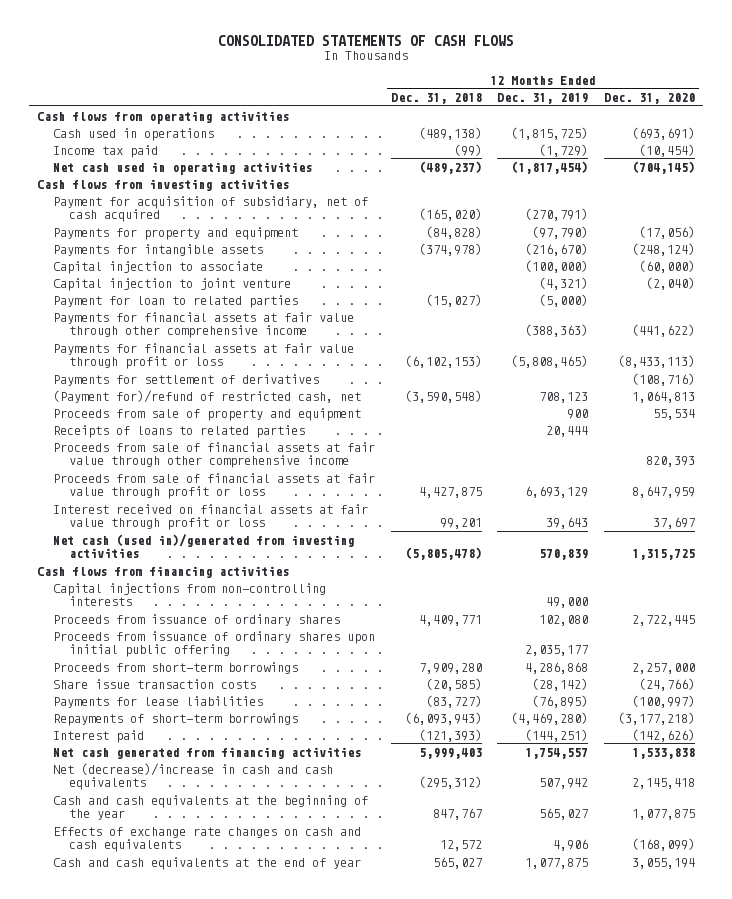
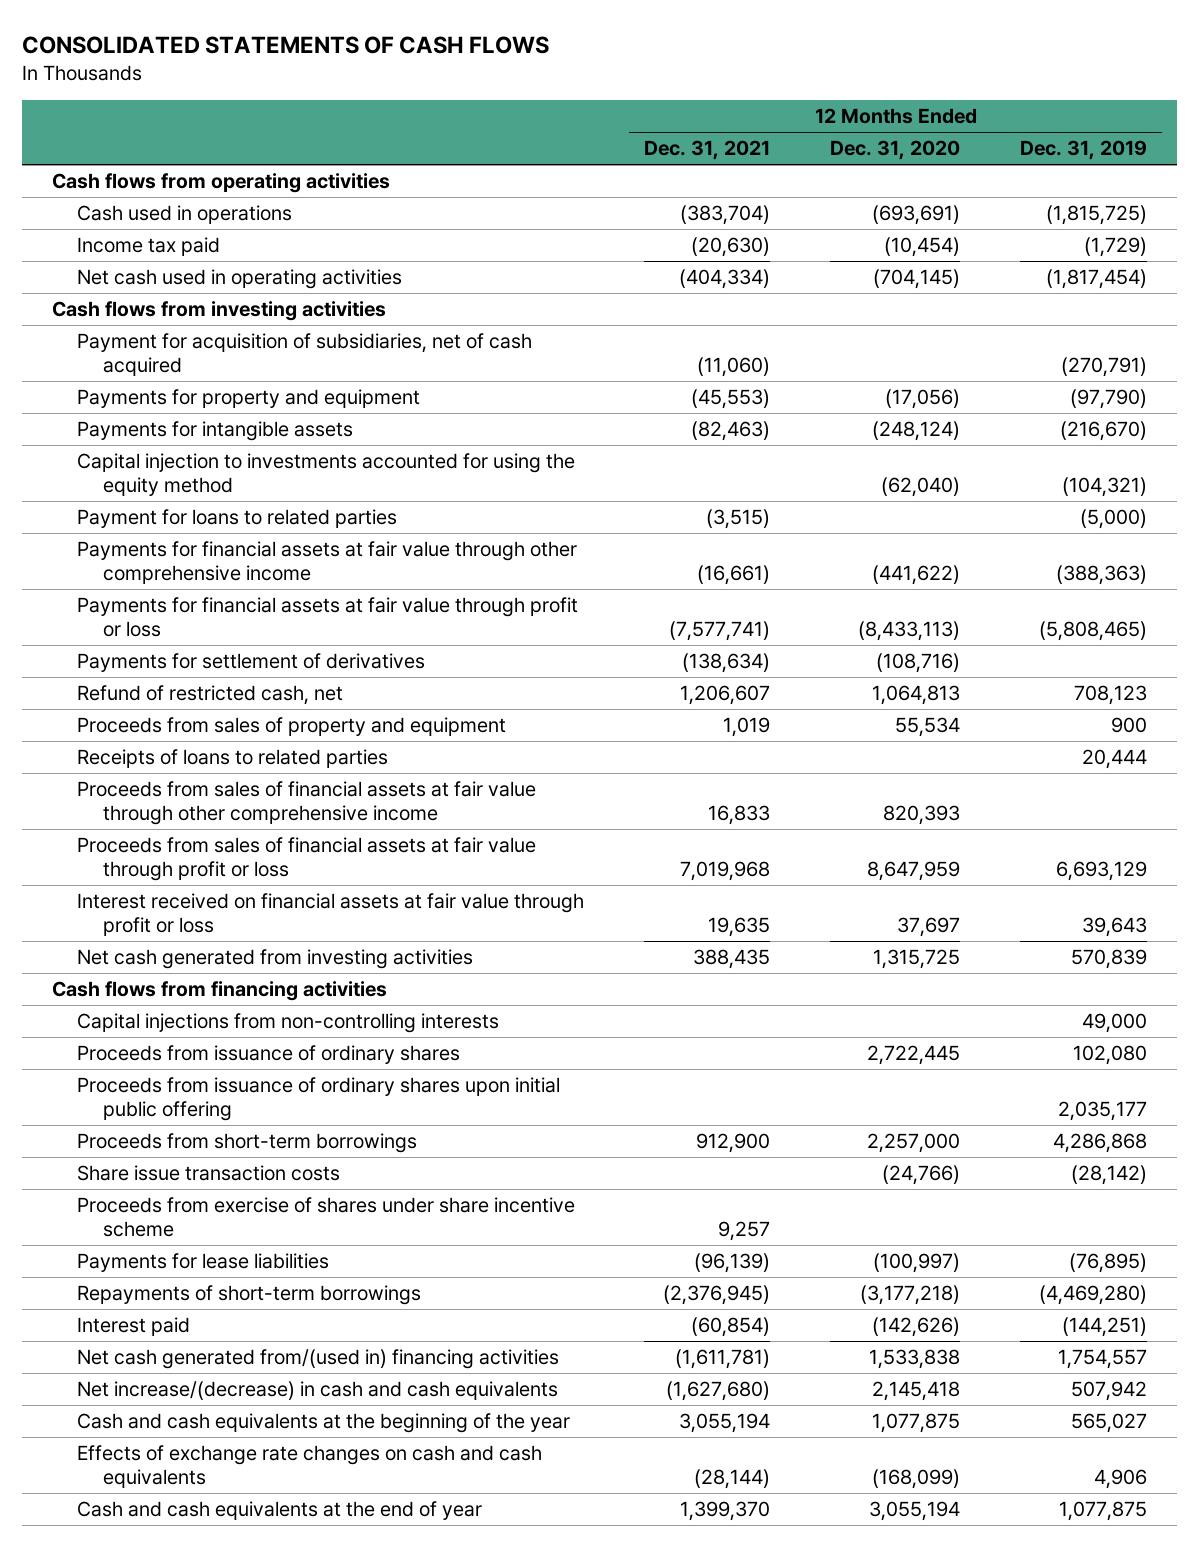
- | 12 Months Ended Dec. 31, 2018 | 12 Months Ended Dec. 31, 2019 | 12 Months Ended Dec. 31, 2020
+ | 12 Months Ended Dec. 31, 2021 | 12 Months Ended Dec. 31, 2020 | 12 Months Ended Dec. 31, 2019
- Payment for acquisition of subsidiary, net of cash acquired | (165,020) | (270,791) |
+ Payment for acquisition of subsidiaries, net of cash acquired | (11,060) | | (270,791)
- Capital injection to associate | | (100,000) | (60,000)
- Capital injection to joint venture | | (4,321) | (2,040)
- Payment for loan to related parties | (15,027) | (5,000) |
+ Capital injection to investments accounted for using the equity method | | (62,040) | (104,321)
+ Payment for loans to related parties | (3,515) | | (5,000)
- (Payment for)/refund of restricted cash, net | (3,590,548) | 708,123 | 1,064,813
- Proceeds from sale of property and equipment | | 900 | 55,534
+ Refund of restricted cash, net | 1,206,607 | 1,064,813 | 708,123
+ Proceeds from sales of property and equipment | 1,019 | 55,534 | 900
- Proceeds from sale of financial assets at fair value through other comprehensive income | | | 820,393
- Proceeds from sale of financial assets at fair value through profit or loss | 4,427,875 | 6,693,129 | 8,647,959
+ Proceeds from sales of financial assets at fair value through other comprehensive income | 16,833 | 820,393 |
+ Proceeds from sales of financial assets at fair value through profit or loss | 7,019,968 | 8,647,959 | 6,693,129
- Net cash (used in)/generated from investing activities | (5,805,478) | 570,839 | 1,315,725
+ Net cash generated from investing activities | 388,435 | 1,315,725 | 570,839
+ Proceeds from exercise of shares under share incentive scheme | 9,257 | |
- Net cash generated from financing activities | 5,999,403 | 1,754,557 | 1,533,838
- Net (decrease)/increase in cash and cash equivalents | (295,312) | 507,942 | 2,145,418
+ Net cash generated from/(used in) financing activities | (1,611,781) | 1,533,838 | 1,754,557
+ Net increase/(decrease) in cash and cash equivalents | (1,627,680) | 2,145,418 | 507,942

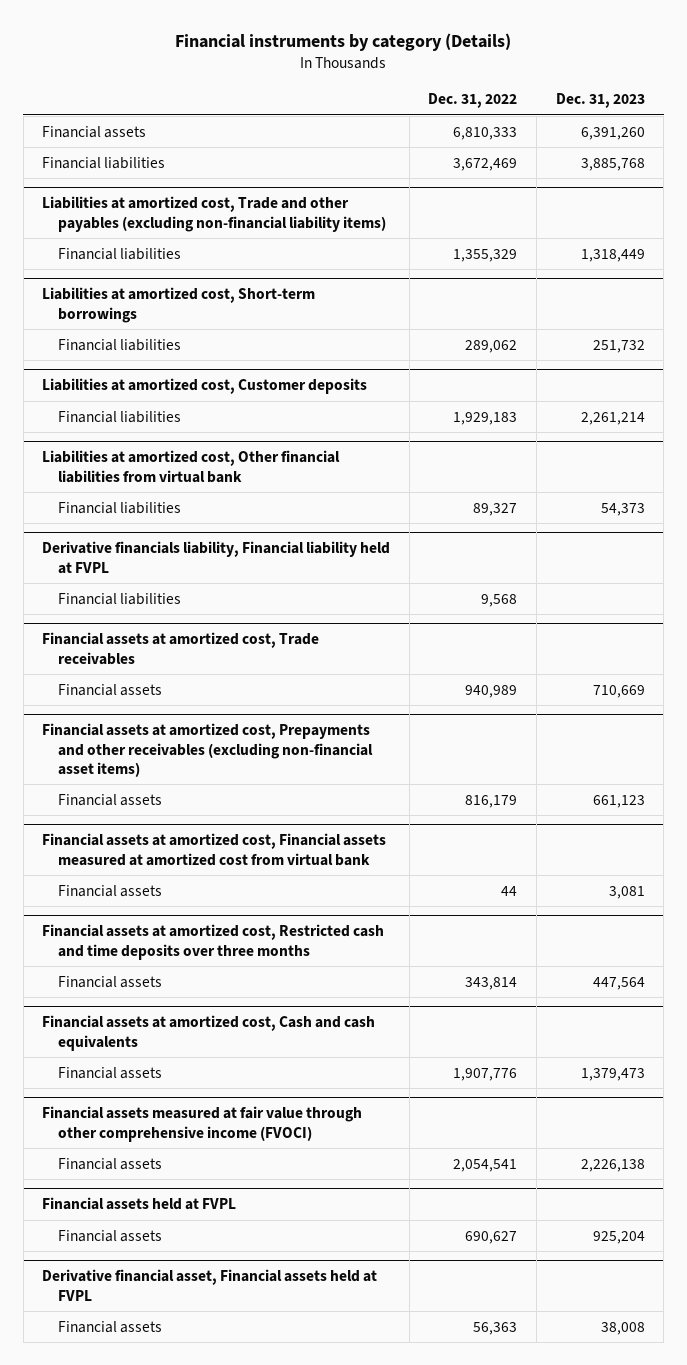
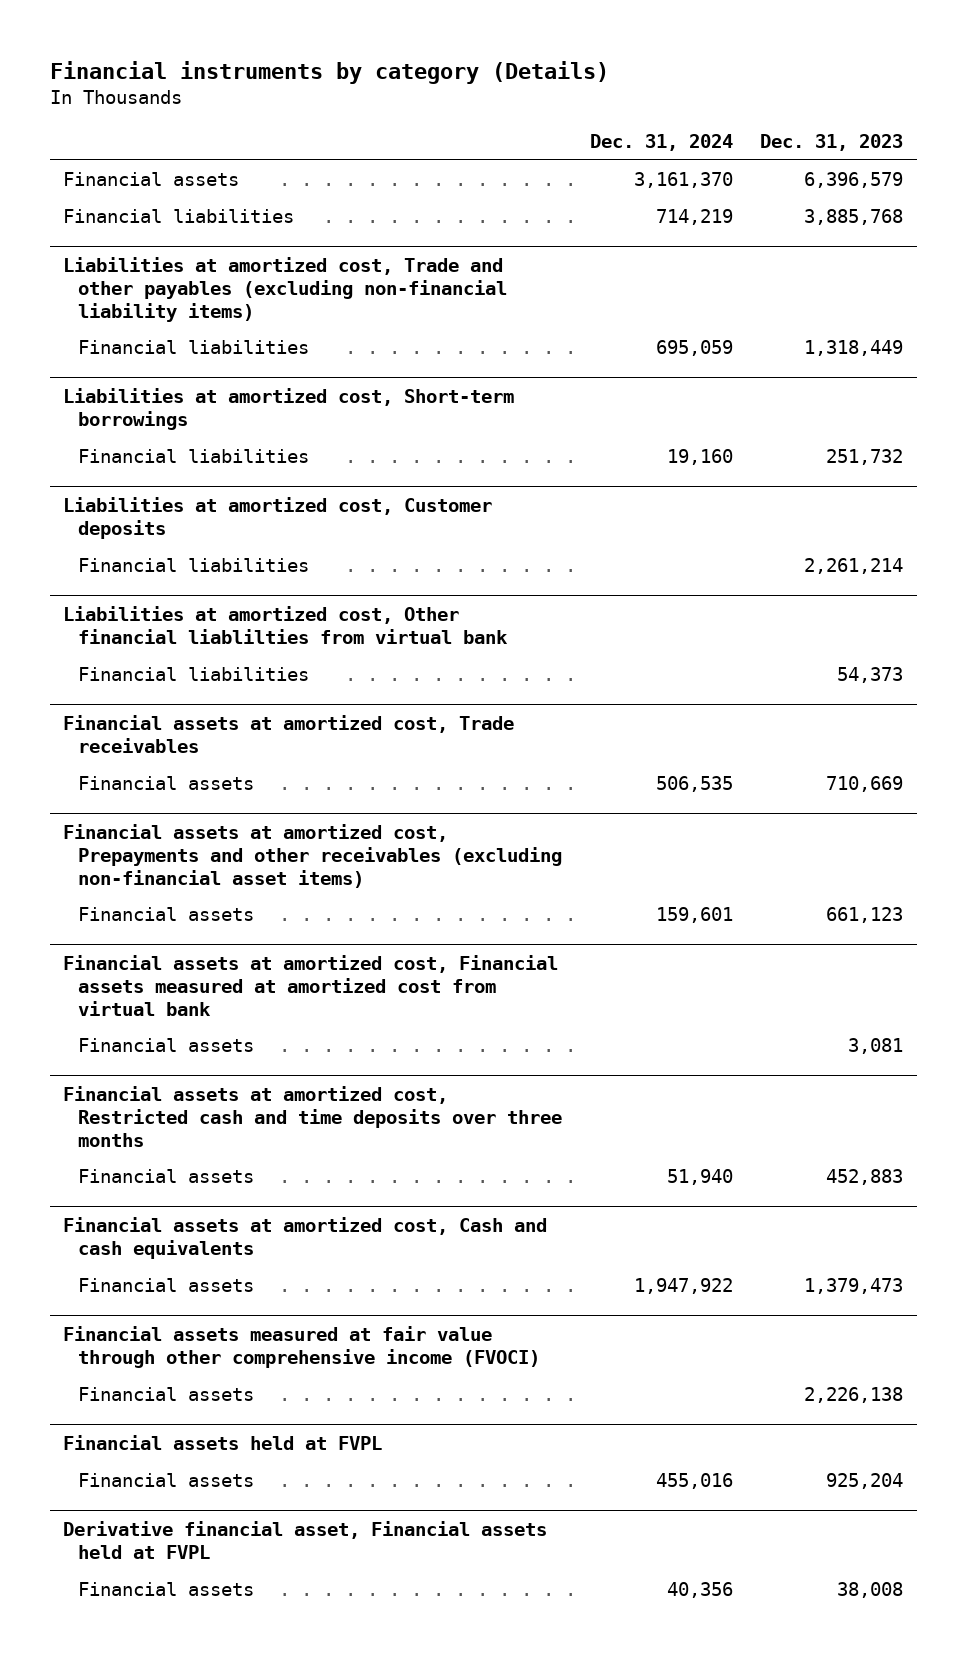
- | Dec. 31, 2022 | Dec. 31, 2023
+ | Dec. 31, 2024 | Dec. 31, 2023
- Financial assets | 6,810,333 | 6,391,260
+ Financial assets | 3,161,370 | 6,396,579
- Liabilities at amortized cost, Other financial liabilities from virtual bank
+ Liabilities at amortized cost, Other financial liablilties from virtual bank
- Derivative financials liability, Financial liability held at FVPL
- Financial liabilities | 9,568 |
@ Financial assets at amortized cost, Restricted cash and time deposits over three months
- Financial assets | 343,814 | 447,564
+ Financial assets | 51,940 | 452,883

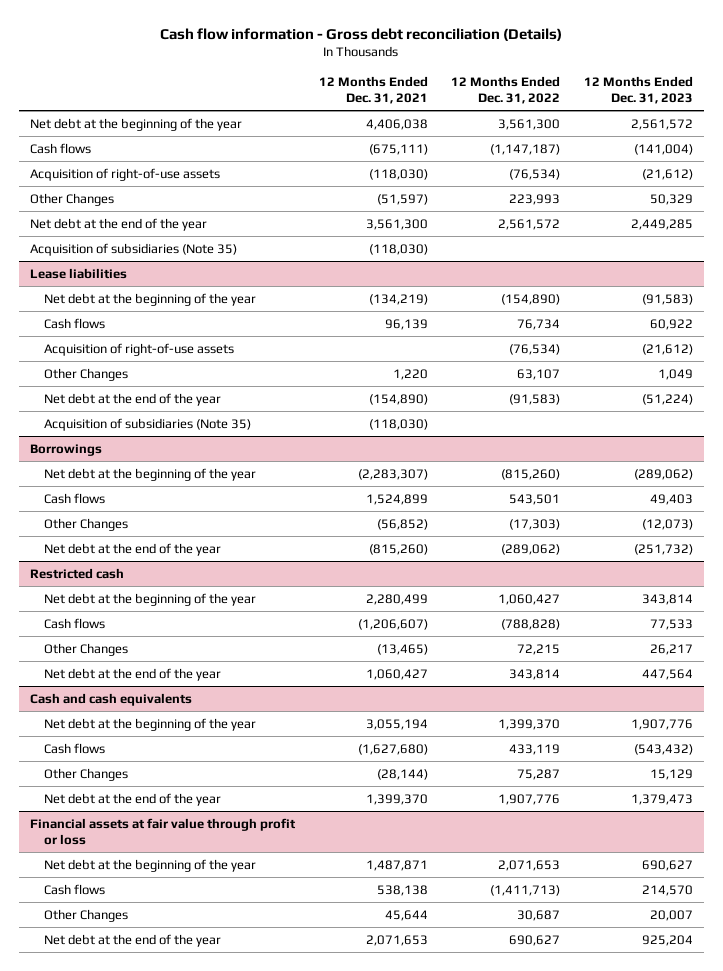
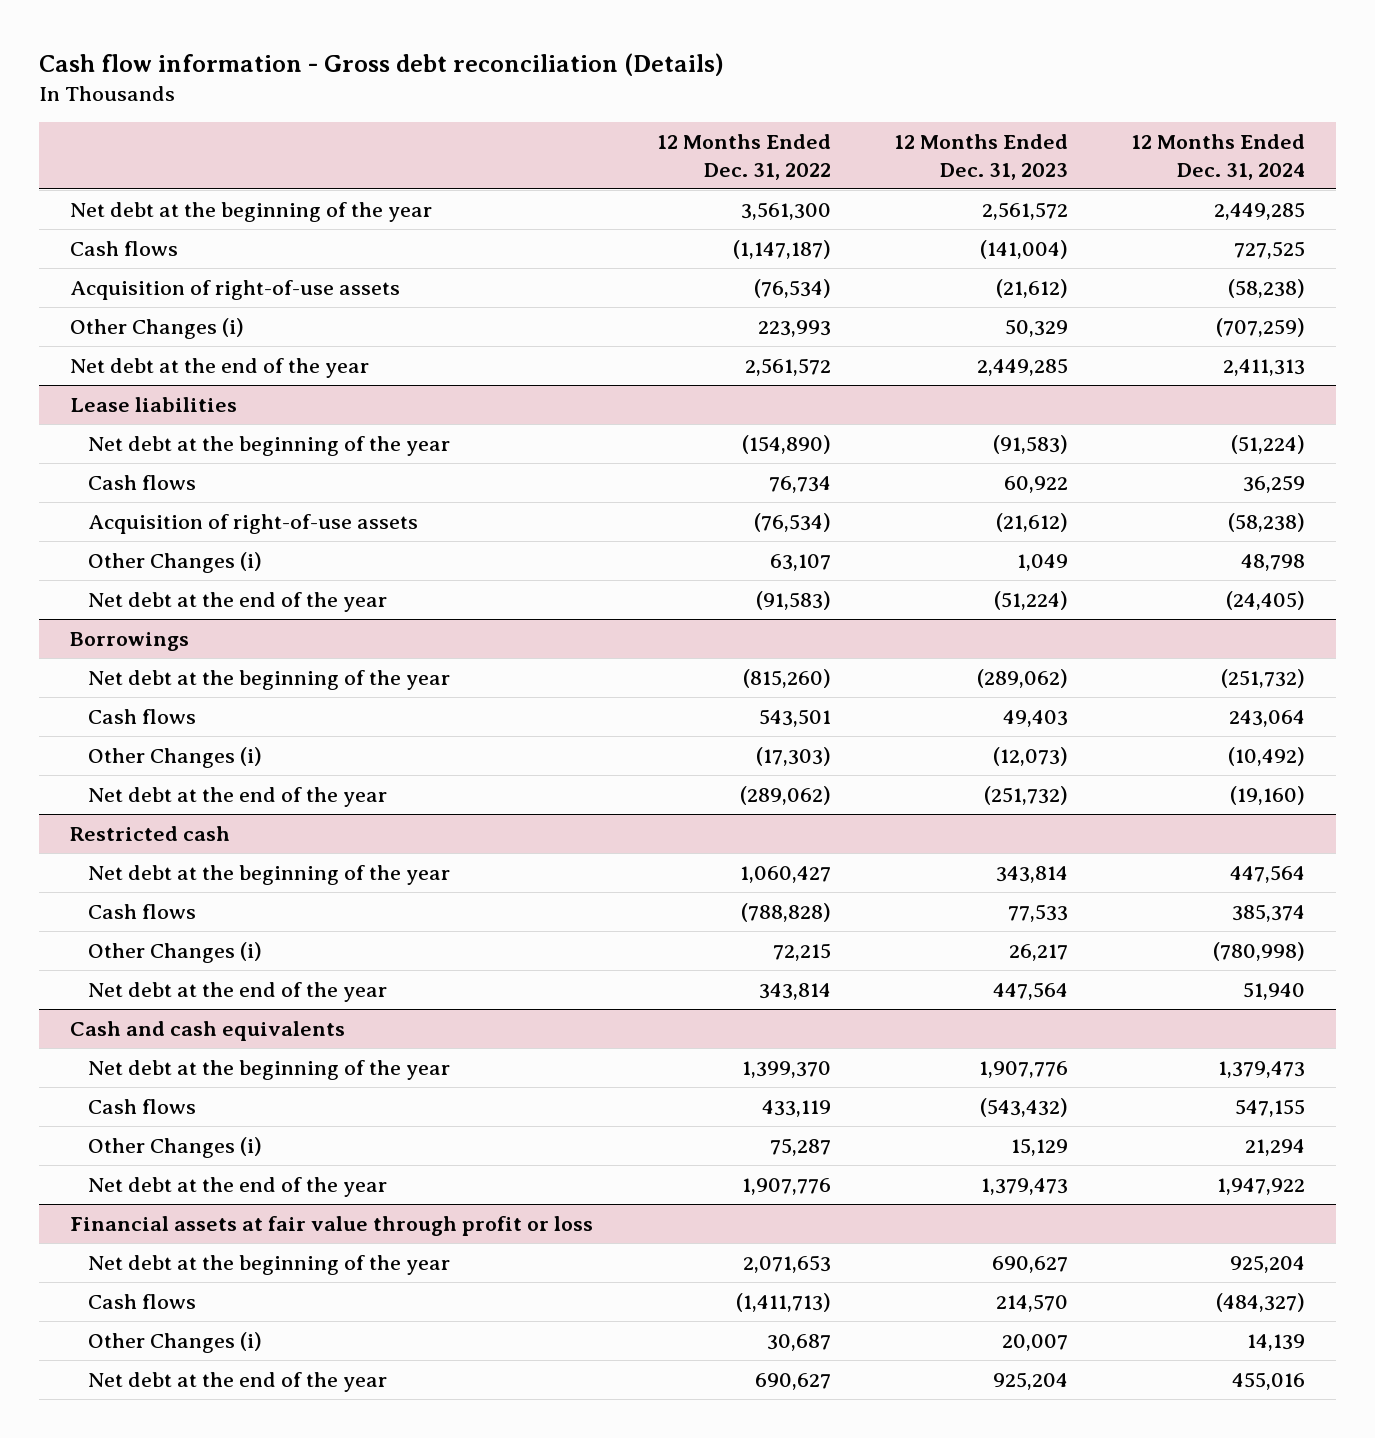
- | 12 Months Ended Dec. 31, 2021 | 12 Months Ended Dec. 31, 2022 | 12 Months Ended Dec. 31, 2023
+ | 12 Months Ended Dec. 31, 2022 | 12 Months Ended Dec. 31, 2023 | 12 Months Ended Dec. 31, 2024
- Other Changes | (51,597) | 223,993 | 50,329
+ Other Changes (i) | 223,993 | 50,329 | (707,259)
- Acquisition of subsidiaries (Note 35) | (118,030) | |
@ Lease liabilities
- Other Changes | 1,220 | 63,107 | 1,049
+ Other Changes (i) | 63,107 | 1,049 | 48,798
- Acquisition of subsidiaries (Note 35) | (118,030) | |
@ Borrowings
- Other Changes | (56,852) | (17,303) | (12,073)
+ Other Changes (i) | (17,303) | (12,073) | (10,492)
@ Restricted cash
- Other Changes | (13,465) | 72,215 | 26,217
+ Other Changes (i) | 72,215 | 26,217 | (780,998)
@ Cash and cash equivalents
- Other Changes | (28,144) | 75,287 | 15,129
+ Other Changes (i) | 75,287 | 15,129 | 21,294
@ Financial assets at fair value through profit or loss
- Other Changes | 45,644 | 30,687 | 20,007
+ Other Changes (i) | 30,687 | 20,007 | 14,139

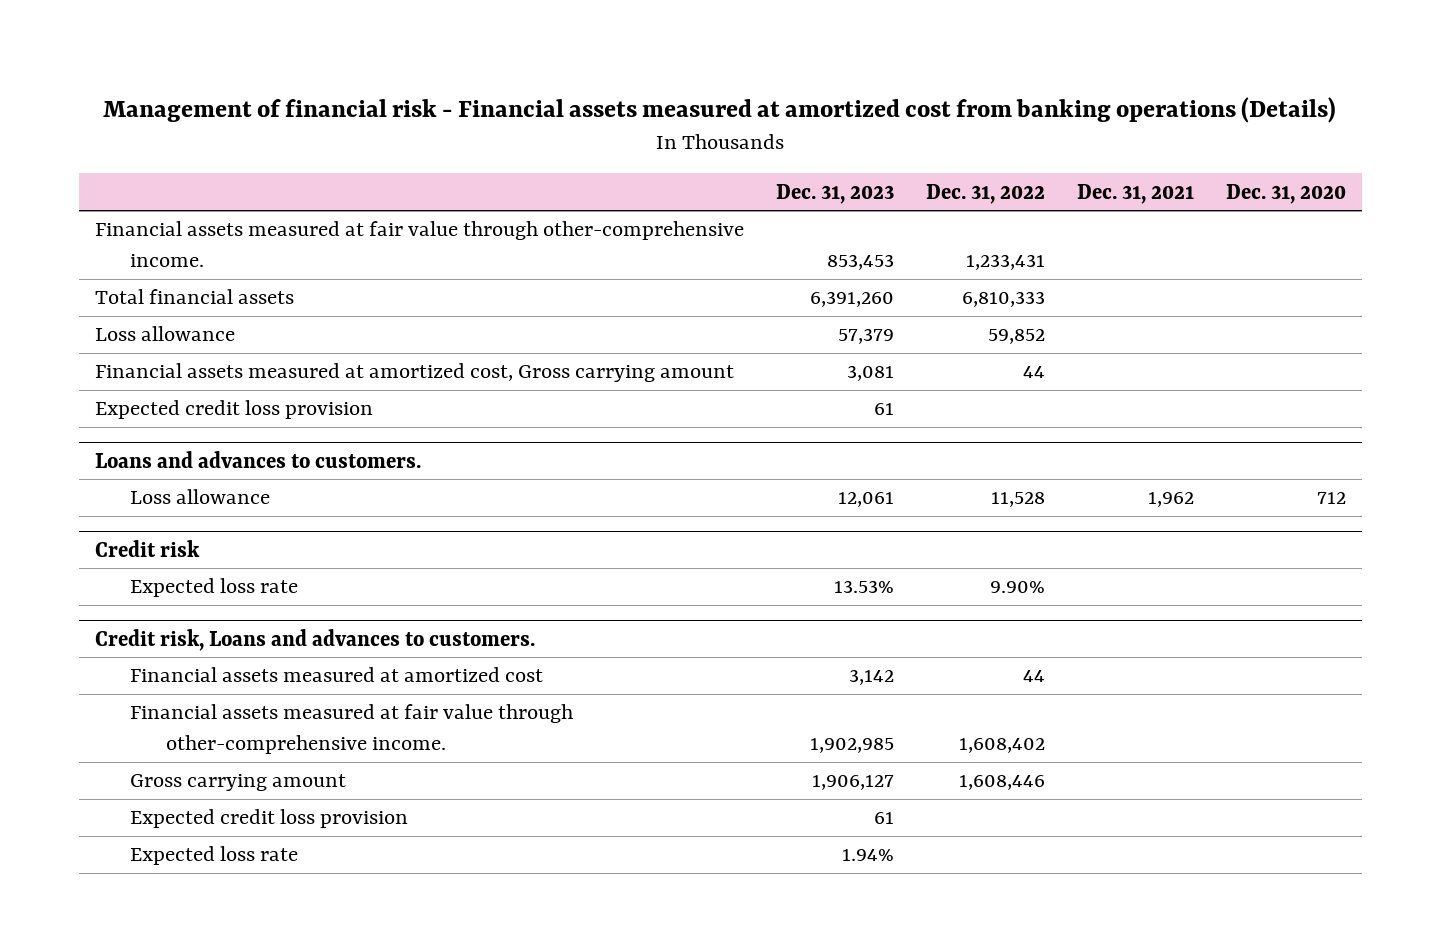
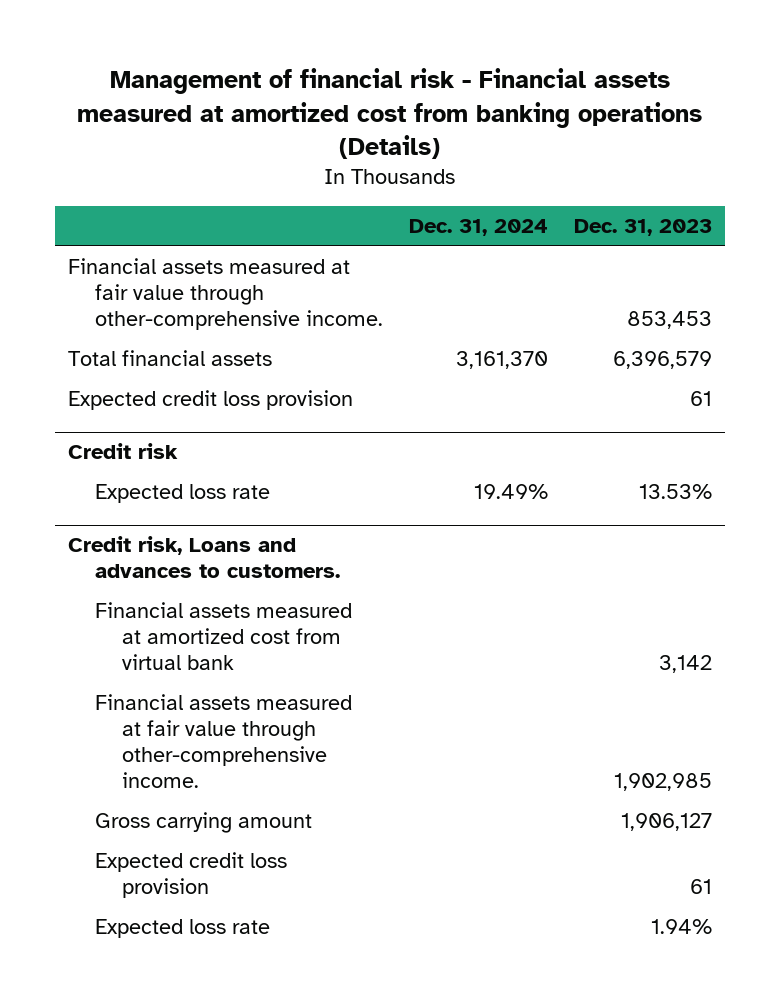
- | Dec. 31, 2023 | Dec. 31, 2022 | Dec. 31, 2021 | Dec. 31, 2020
+ | Dec. 31, 2024 | Dec. 31, 2023
- Total financial assets | 6,391,260 | 6,810,333 | |
- Loss allowance | 57,379 | 59,852 | |
- Financial assets measured at amortized cost, Gross carrying amount | 3,081 | 44 | |
+ Total financial assets | 3,161,370 | 6,396,579
- Loans and advances to customers.
- Loss allowance | 12,061 | 11,528 | 1,962 | 712
@ Credit risk, Loans and advances to customers.
- Financial assets measured at amortized cost | 3,142 | 44 | |
+ Financial assets measured at amortized cost from virtual bank | | 3,142

